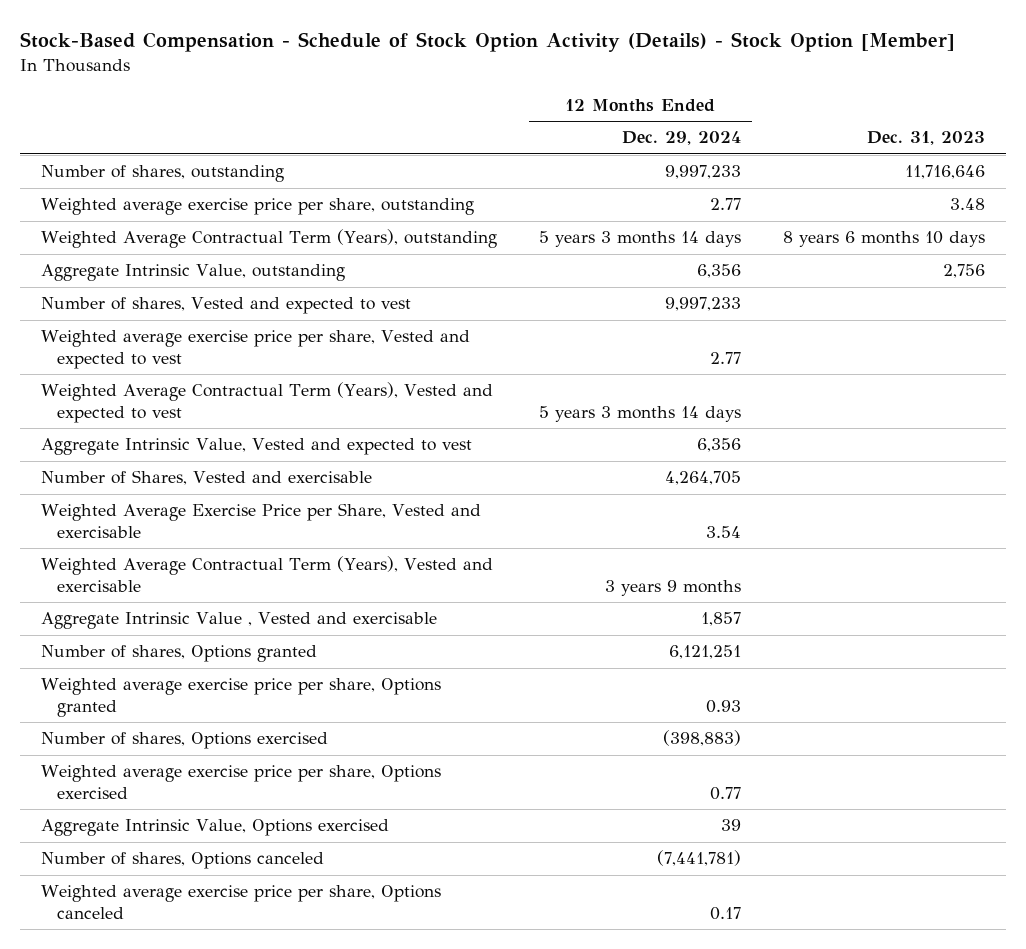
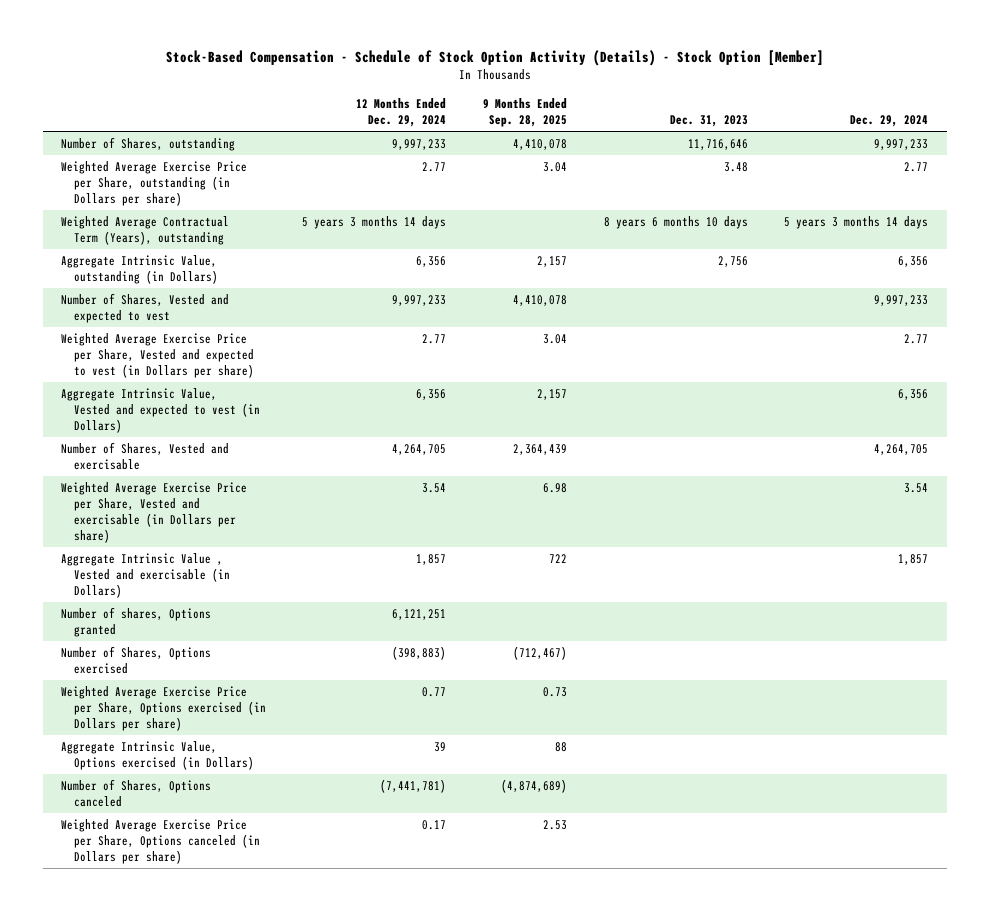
- | 12 Months Ended Dec. 29, 2024 | Dec. 31, 2023
+ | 12 Months Ended Dec. 29, 2024 | 9 Months Ended Sep. 28, 2025 | Dec. 31, 2023 | Dec. 29, 2024
- Number of shares, outstanding | 9,997,233 | 11,716,646
- Weighted average exercise price per share, outstanding | 2.77 | 3.48
+ Number of Shares, outstanding | 9,997,233 | 4,410,078 | 11,716,646 | 9,997,233
+ Weighted Average Exercise Price per Share, outstanding (in Dollars per share) | 2.77 | 3.04 | 3.48 | 2.77
- Aggregate Intrinsic Value, outstanding | 6,356 | 2,756
- Number of shares, Vested and expected to vest | 9,997,233 |
- Weighted average exercise price per share, Vested and expected to vest | 2.77 |
- Weighted Average Contractual Term (Years), Vested and expected to vest | 5 years 3 months 14 days |
- Aggregate Intrinsic Value, Vested and expected to vest | 6,356 |
+ Aggregate Intrinsic Value, outstanding (in Dollars) | 6,356 | 2,157 | 2,756 | 6,356
+ Number of Shares, Vested and expected to vest | 9,997,233 | 4,410,078 | | 9,997,233
+ Weighted Average Exercise Price per Share, Vested and expected to vest (in Dollars per share) | 2.77 | 3.04 | | 2.77
+ Aggregate Intrinsic Value, Vested and expected to vest (in Dollars) | 6,356 | 2,157 | | 6,356
- Weighted Average Exercise Price per Share, Vested and exercisable | 3.54 |
- Weighted Average Contractual Term (Years), Vested and exercisable | 3 years 9 months |
- Aggregate Intrinsic Value , Vested and exercisable | 1,857 |
+ Weighted Average Exercise Price per Share, Vested and exercisable (in Dollars per share) | 3.54 | 6.98 | | 3.54
+ Aggregate Intrinsic Value , Vested and exercisable (in Dollars) | 1,857 | 722 | | 1,857
- Weighted average exercise price per share, Options granted | 0.93 |
- Number of shares, Options exercised | (398,883) |
- Weighted average exercise price per share, Options exercised | 0.77 |
- Aggregate Intrinsic Value, Options exercised | 39 |
- Number of shares, Options canceled | (7,441,781) |
- Weighted average exercise price per share, Options canceled | 0.17 |
+ Number of Shares, Options exercised | (398,883) | (712,467) | |
+ Weighted Average Exercise Price per Share, Options exercised (in Dollars per share) | 0.77 | 0.73 | |
+ Aggregate Intrinsic Value, Options exercised (in Dollars) | 39 | 88 | |
+ Number of Shares, Options canceled | (7,441,781) | (4,874,689) | |
+ Weighted Average Exercise Price per Share, Options canceled (in Dollars per share) | 0.17 | 2.53 | |

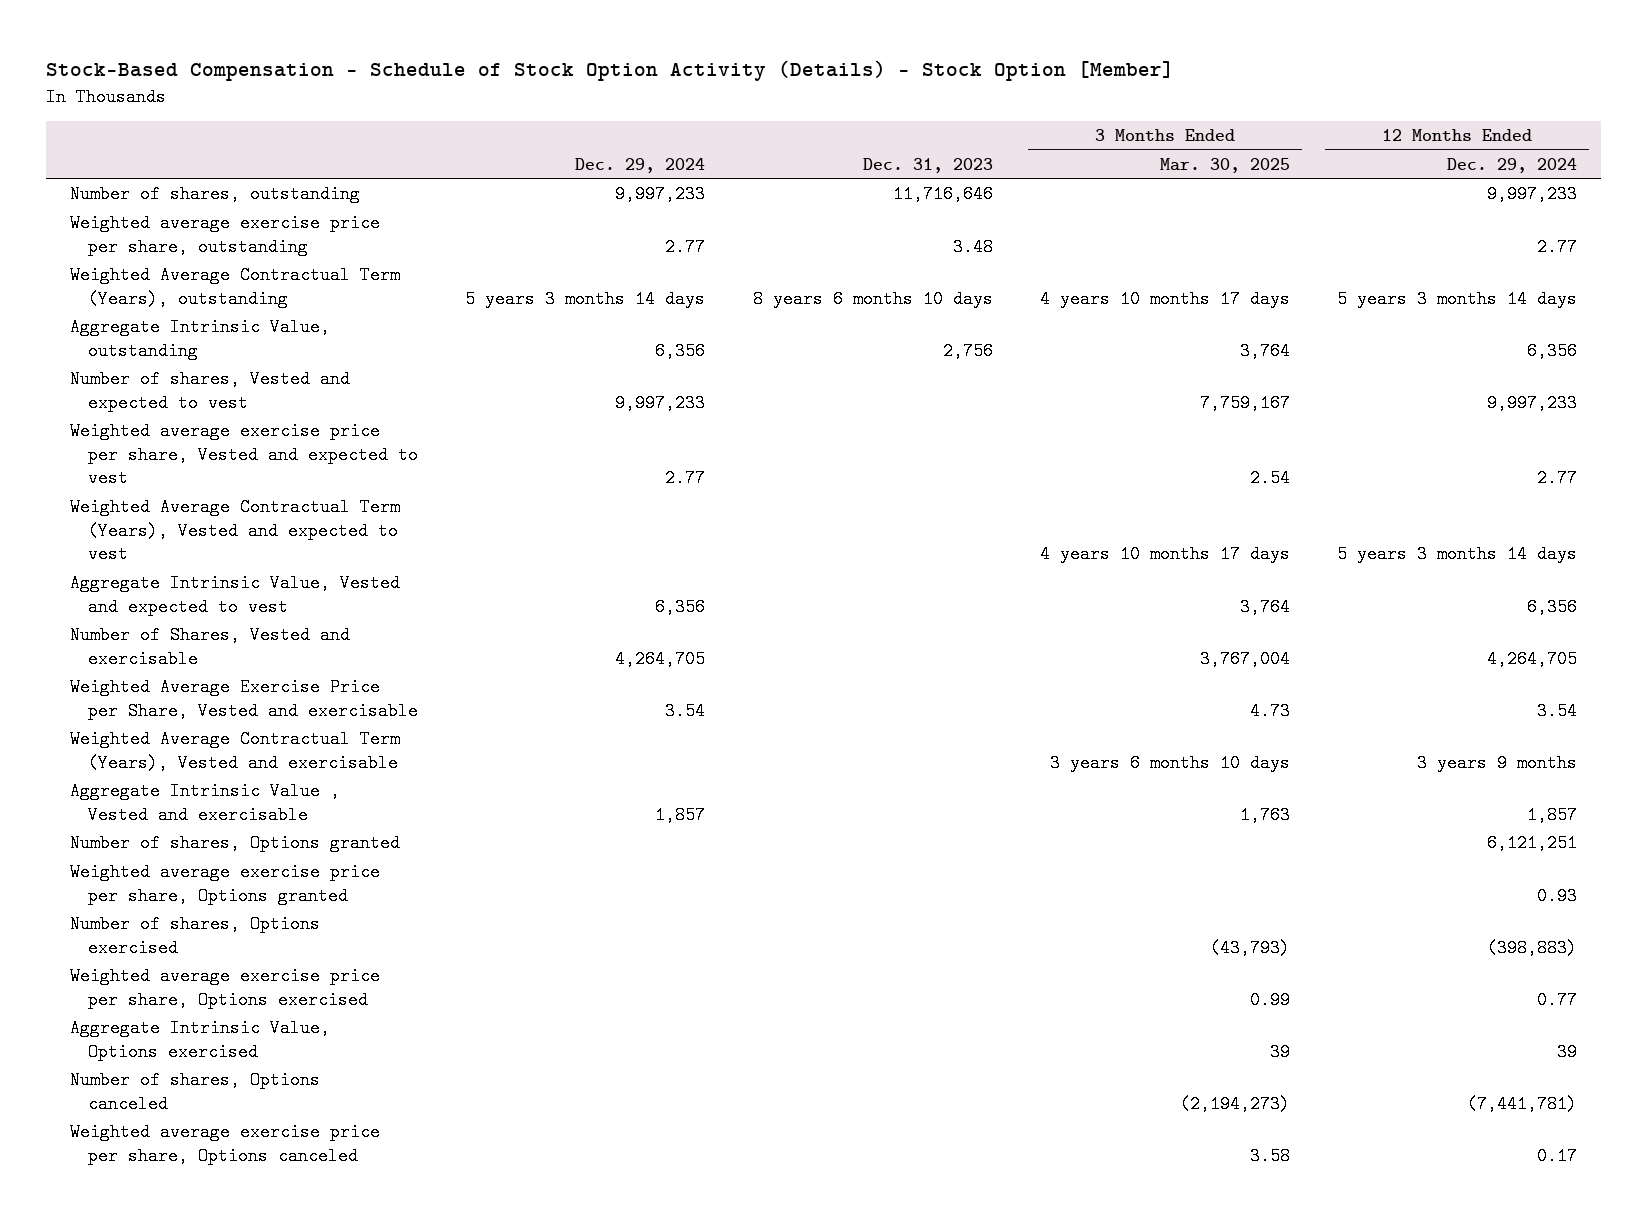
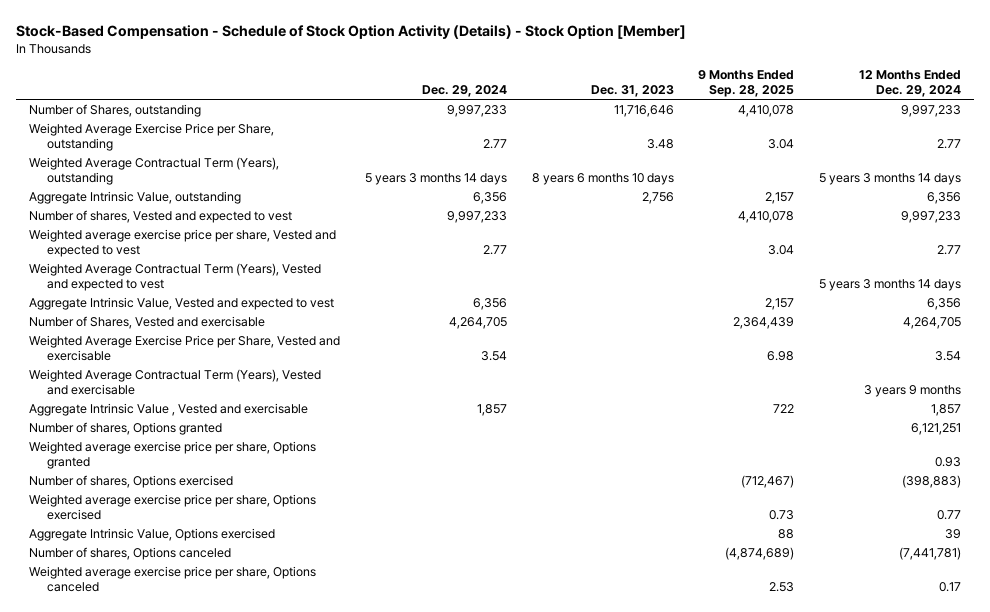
- | Dec. 29, 2024 | Dec. 31, 2023 | 3 Months Ended Mar. 30, 2025 | 12 Months Ended Dec. 29, 2024
+ | Dec. 29, 2024 | Dec. 31, 2023 | 9 Months Ended Sep. 28, 2025 | 12 Months Ended Dec. 29, 2024
- Number of shares, outstanding | 9,997,233 | 11,716,646 | | 9,997,233
- Weighted average exercise price per share, outstanding | 2.77 | 3.48 | | 2.77
+ Number of Shares, outstanding | 9,997,233 | 11,716,646 | 4,410,078 | 9,997,233
+ Weighted Average Exercise Price per Share, outstanding | 2.77 | 3.48 | 3.04 | 2.77

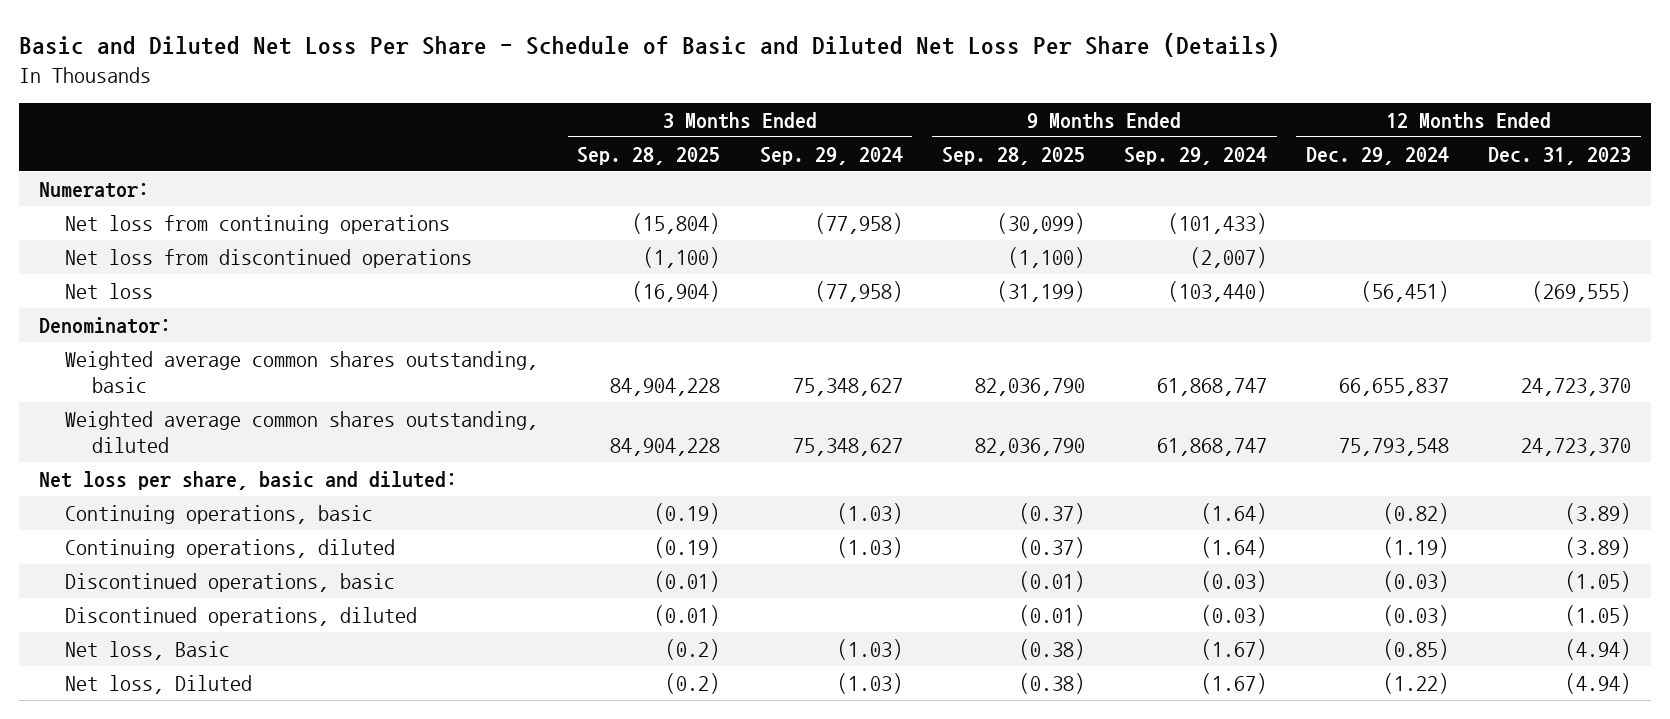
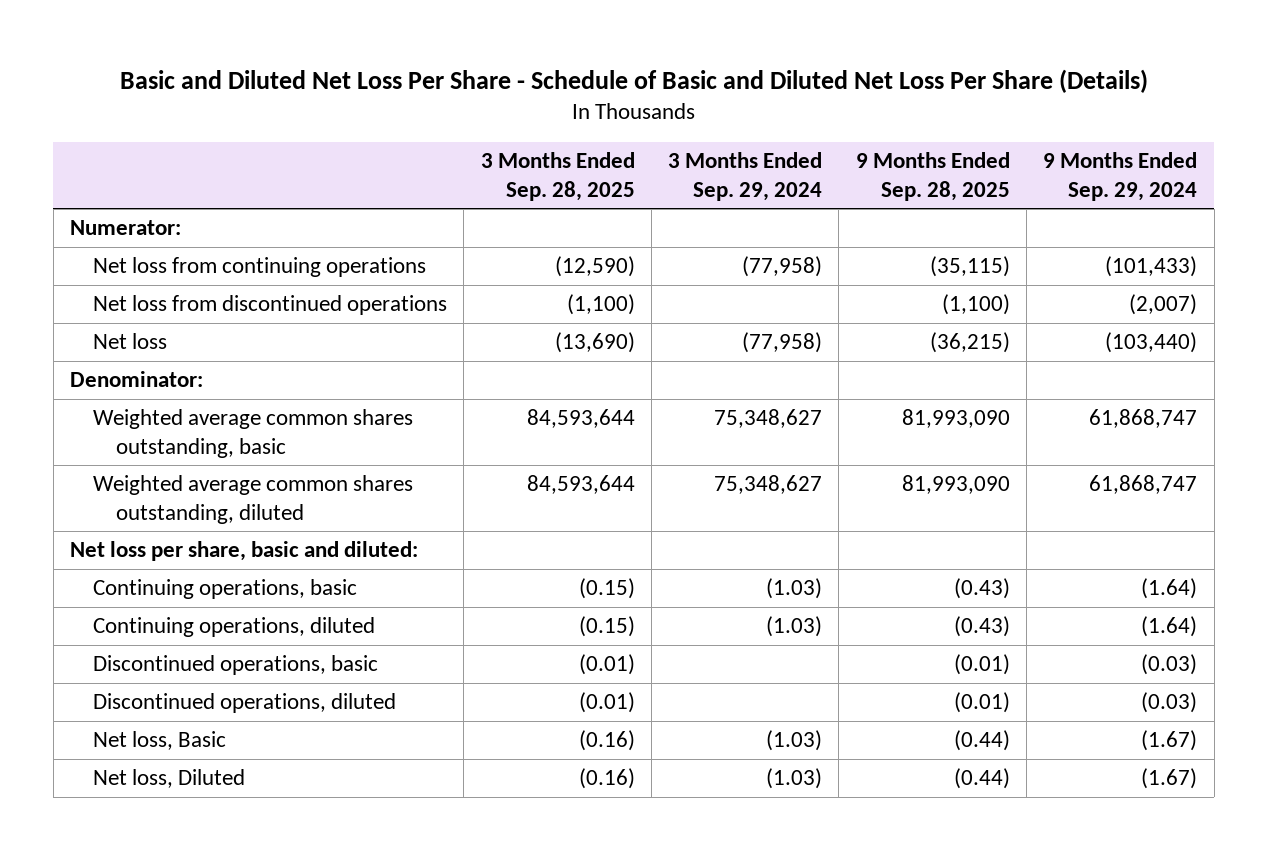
- | 3 Months Ended Sep. 28, 2025 | 3 Months Ended Sep. 29, 2024 | 9 Months Ended Sep. 28, 2025 | 9 Months Ended Sep. 29, 2024 | 12 Months Ended Dec. 29, 2024 | 12 Months Ended Dec. 31, 2023
+ | 3 Months Ended Sep. 28, 2025 | 3 Months Ended Sep. 29, 2024 | 9 Months Ended Sep. 28, 2025 | 9 Months Ended Sep. 29, 2024
- Net loss from continuing operations | (15,804) | (77,958) | (30,099) | (101,433) | |
+ Net loss from continuing operations | (12,590) | (77,958) | (35,115) | (101,433)
- Net loss | (16,904) | (77,958) | (31,199) | (103,440) | (56,451) | (269,555)
+ Net loss | (13,690) | (77,958) | (36,215) | (103,440)
- Weighted average common shares outstanding, basic | 84,904,228 | 75,348,627 | 82,036,790 | 61,868,747 | 66,655,837 | 24,723,370
- Weighted average common shares outstanding, diluted | 84,904,228 | 75,348,627 | 82,036,790 | 61,868,747 | 75,793,548 | 24,723,370
+ Weighted average common shares outstanding, basic | 84,593,644 | 75,348,627 | 81,993,090 | 61,868,747
+ Weighted average common shares outstanding, diluted | 84,593,644 | 75,348,627 | 81,993,090 | 61,868,747
- Continuing operations, basic | (0.19) | (1.03) | (0.37) | (1.64) | (0.82) | (3.89)
- Continuing operations, diluted | (0.19) | (1.03) | (0.37) | (1.64) | (1.19) | (3.89)
+ Continuing operations, basic | (0.15) | (1.03) | (0.43) | (1.64)
+ Continuing operations, diluted | (0.15) | (1.03) | (0.43) | (1.64)
- Net loss, Basic | (0.2) | (1.03) | (0.38) | (1.67) | (0.85) | (4.94)
- Net loss, Diluted | (0.2) | (1.03) | (0.38) | (1.67) | (1.22) | (4.94)
+ Net loss, Basic | (0.16) | (1.03) | (0.44) | (1.67)
+ Net loss, Diluted | (0.16) | (1.03) | (0.44) | (1.67)

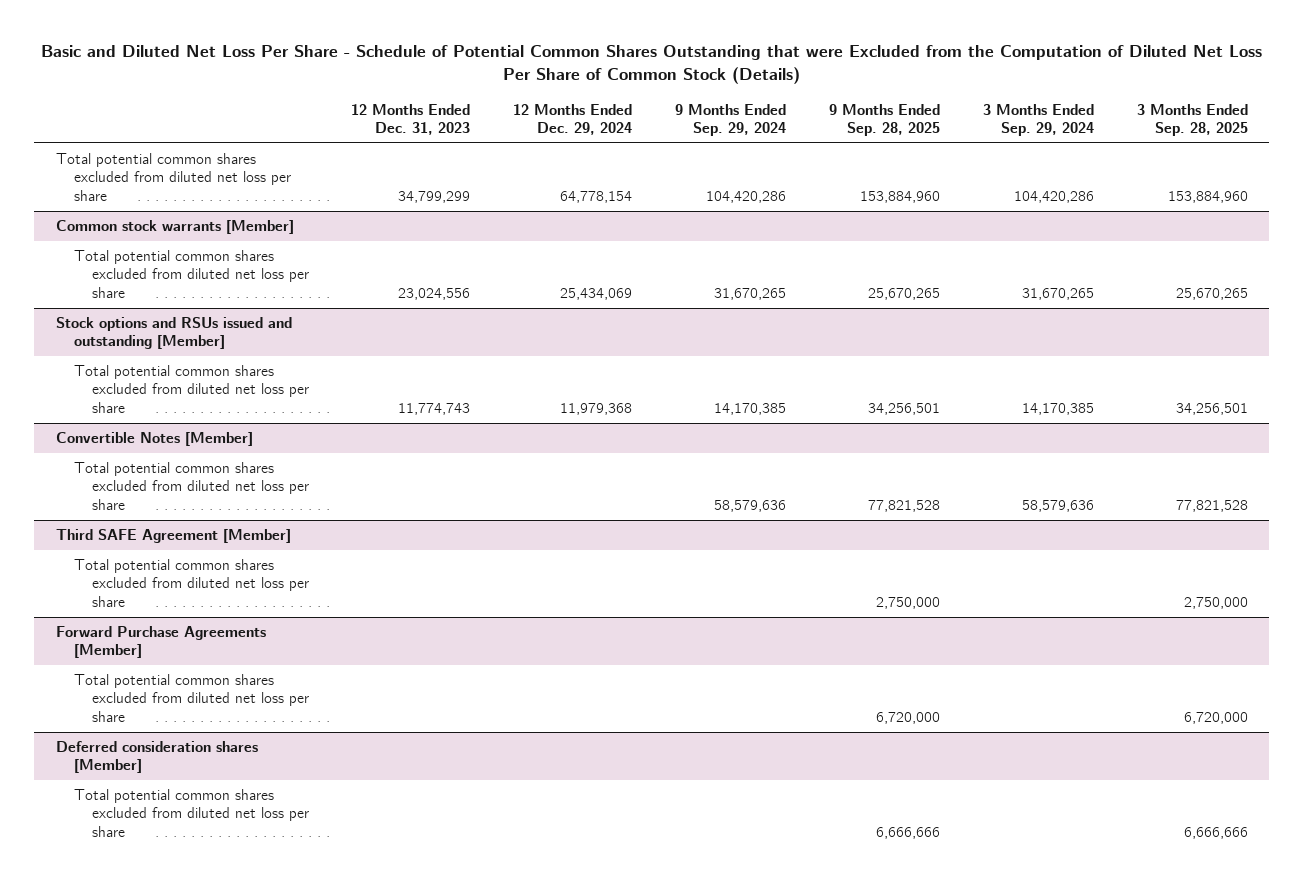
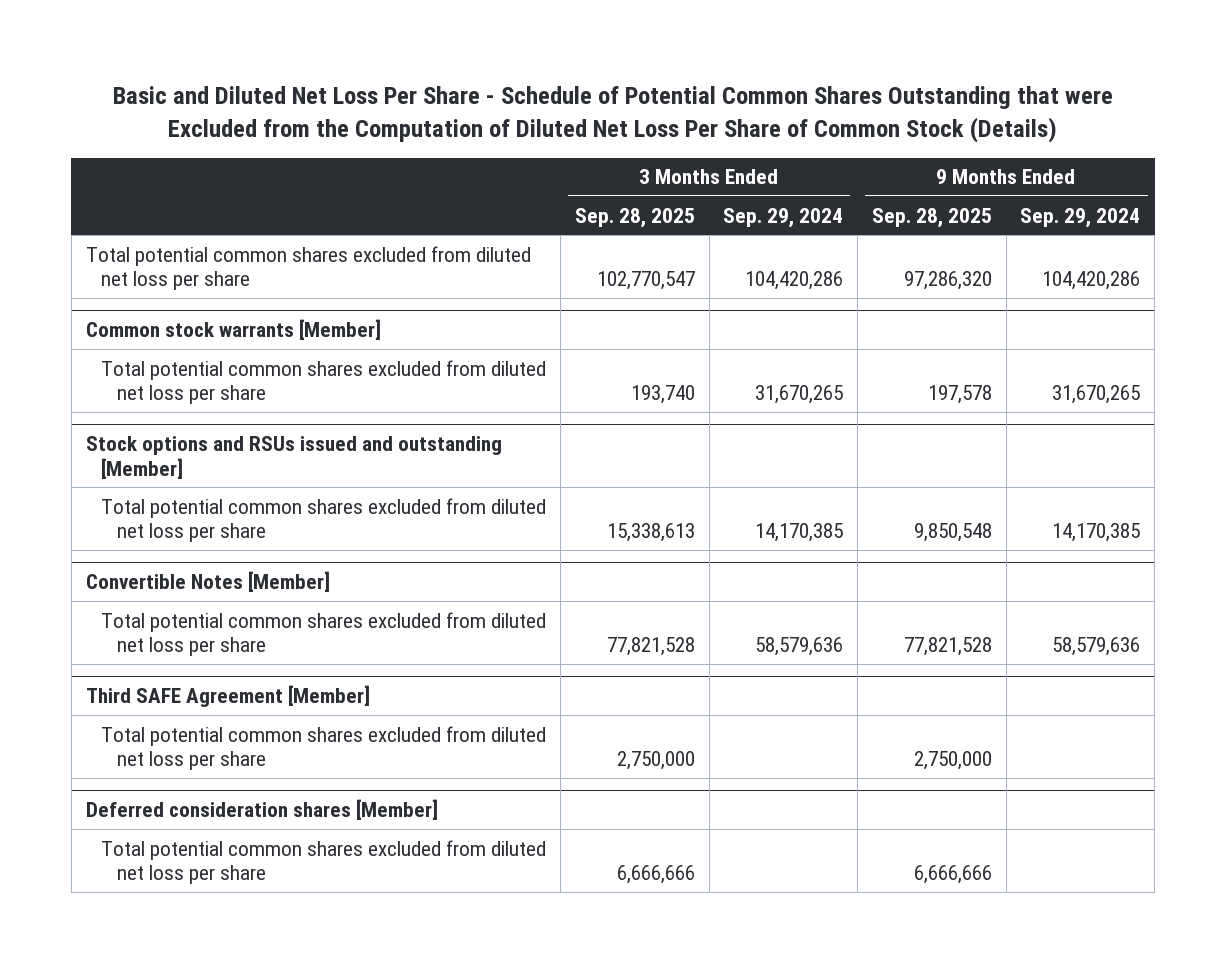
- | 12 Months Ended Dec. 31, 2023 | 12 Months Ended Dec. 29, 2024 | 9 Months Ended Sep. 29, 2024 | 9 Months Ended Sep. 28, 2025 | 3 Months Ended Sep. 29, 2024 | 3 Months Ended Sep. 28, 2025
+ | 3 Months Ended Sep. 28, 2025 | 3 Months Ended Sep. 29, 2024 | 9 Months Ended Sep. 28, 2025 | 9 Months Ended Sep. 29, 2024
- Total potential common shares excluded from diluted net loss per share | 34,799,299 | 64,778,154 | 104,420,286 | 153,884,960 | 104,420,286 | 153,884,960
+ Total potential common shares excluded from diluted net loss per share | 102,770,547 | 104,420,286 | 97,286,320 | 104,420,286
@ Common stock warrants [Member]
- Total potential common shares excluded from diluted net loss per share | 23,024,556 | 25,434,069 | 31,670,265 | 25,670,265 | 31,670,265 | 25,670,265
+ Total potential common shares excluded from diluted net loss per share | 193,740 | 31,670,265 | 197,578 | 31,670,265
@ Stock options and RSUs issued and outstanding [Member]
- Total potential common shares excluded from diluted net loss per share | 11,774,743 | 11,979,368 | 14,170,385 | 34,256,501 | 14,170,385 | 34,256,501
+ Total potential common shares excluded from diluted net loss per share | 15,338,613 | 14,170,385 | 9,850,548 | 14,170,385
- Forward Purchase Agreements [Member]
- Total potential common shares excluded from diluted net loss per share | | | | 6,720,000 | | 6,720,000

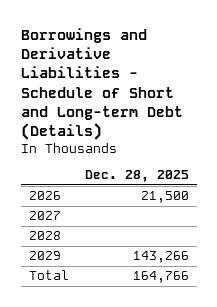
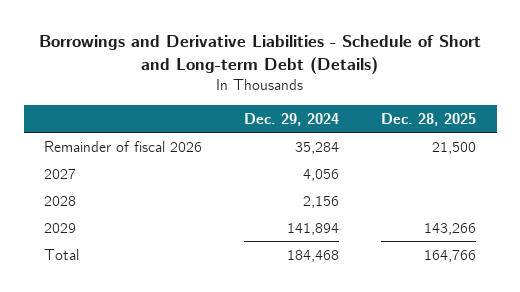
- | Dec. 28, 2025
+ | Dec. 29, 2024 | Dec. 28, 2025
- 2026 | 21,500
+ Remainder of fiscal 2026 | 35,284 | 21,500

